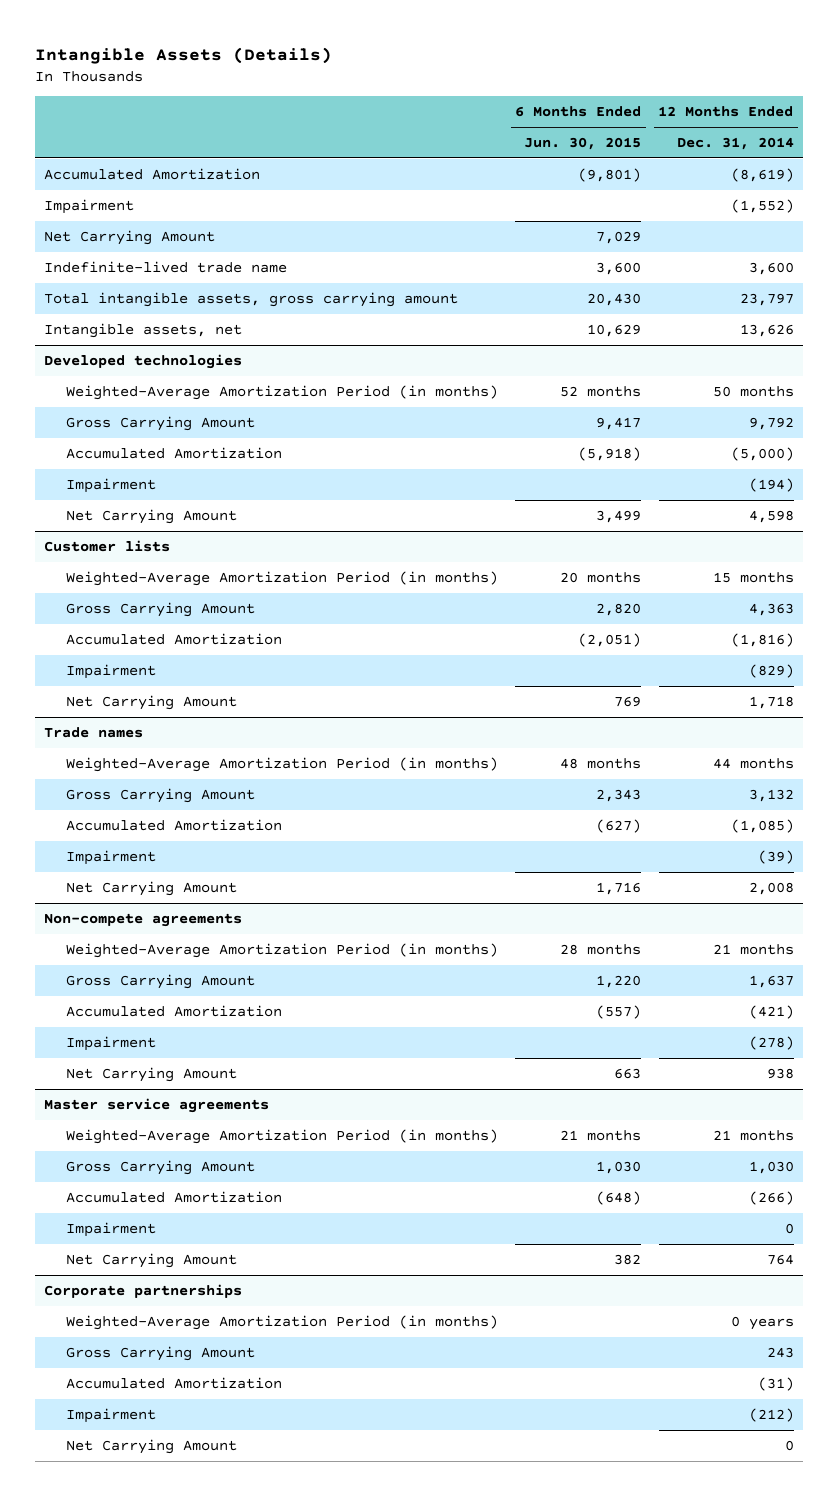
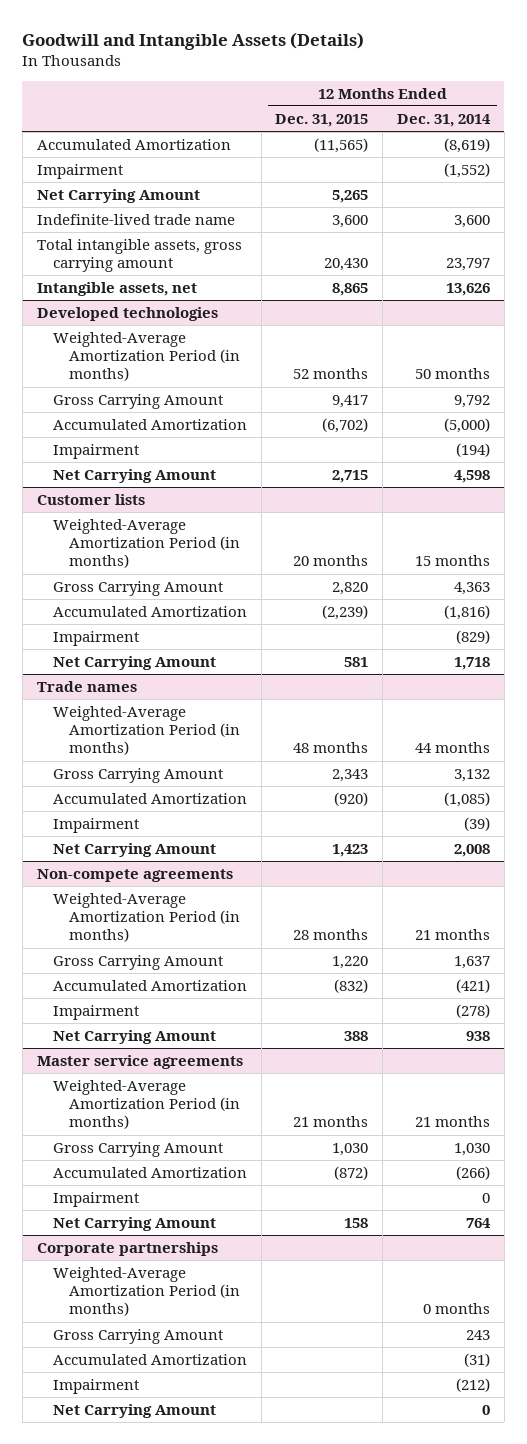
- Intangible Assets (Details)
+ Goodwill and Intangible Assets (Details)
- | 6 Months Ended Jun. 30, 2015 | 12 Months Ended Dec. 31, 2014
+ | 12 Months Ended Dec. 31, 2015 | 12 Months Ended Dec. 31, 2014
@ Corporate partnerships
- Weighted-Average Amortization Period (in months) | | 0 years
+ Weighted-Average Amortization Period (in months) | | 0 months

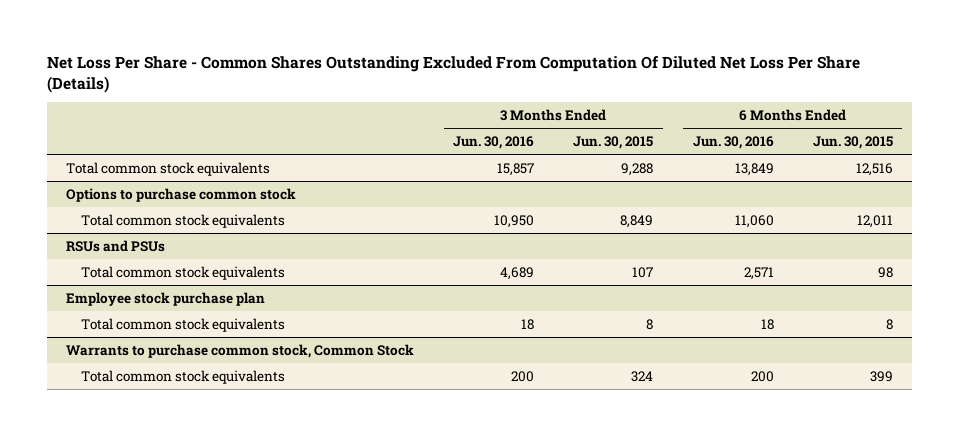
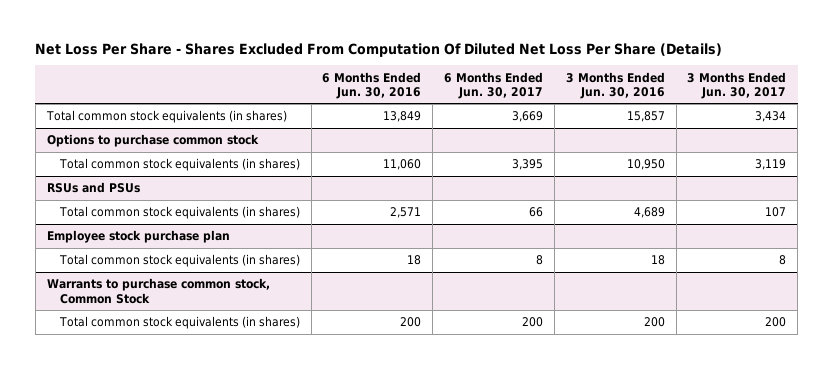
- Net Loss Per Share - Common Shares Outstanding Excluded From Computation Of Diluted Net Loss Per Share (Details)
+ Net Loss Per Share - Shares Excluded From Computation Of Diluted Net Loss Per Share (Details)
- | 3 Months Ended Jun. 30, 2016 | 3 Months Ended Jun. 30, 2015 | 6 Months Ended Jun. 30, 2016 | 6 Months Ended Jun. 30, 2015
+ | 6 Months Ended Jun. 30, 2016 | 6 Months Ended Jun. 30, 2017 | 3 Months Ended Jun. 30, 2016 | 3 Months Ended Jun. 30, 2017
- Total common stock equivalents | 15,857 | 9,288 | 13,849 | 12,516
+ Total common stock equivalents (in shares) | 13,849 | 3,669 | 15,857 | 3,434
@ Options to purchase common stock
- Total common stock equivalents | 10,950 | 8,849 | 11,060 | 12,011
+ Total common stock equivalents (in shares) | 11,060 | 3,395 | 10,950 | 3,119
@ RSUs and PSUs
- Total common stock equivalents | 4,689 | 107 | 2,571 | 98
+ Total common stock equivalents (in shares) | 2,571 | 66 | 4,689 | 107
@ Employee stock purchase plan
- Total common stock equivalents | 18 | 8 | 18 | 8
+ Total common stock equivalents (in shares) | 18 | 8 | 18 | 8
@ Warrants to purchase common stock, Common Stock
- Total common stock equivalents | 200 | 324 | 200 | 399
+ Total common stock equivalents (in shares) | 200 | 200 | 200 | 200

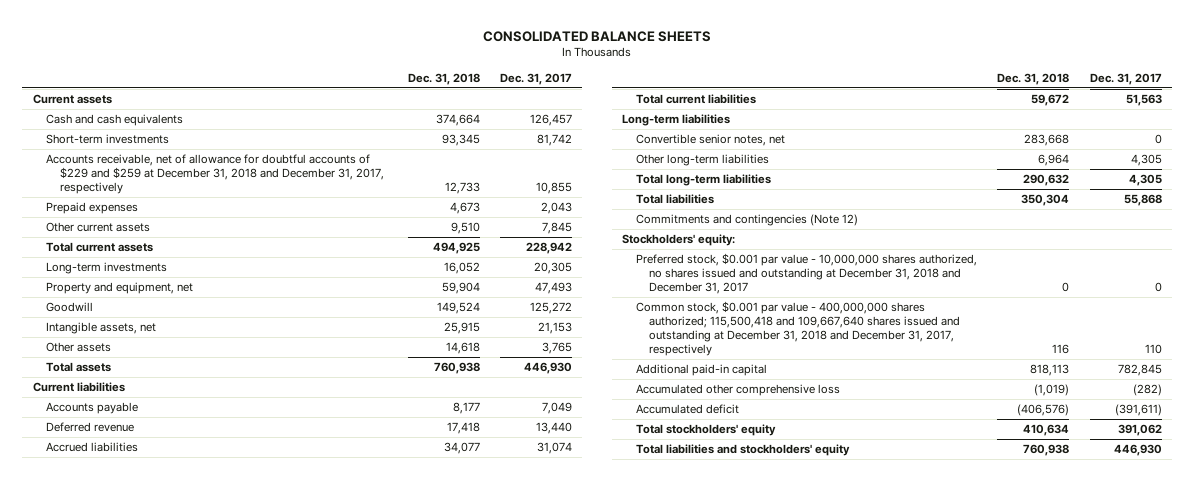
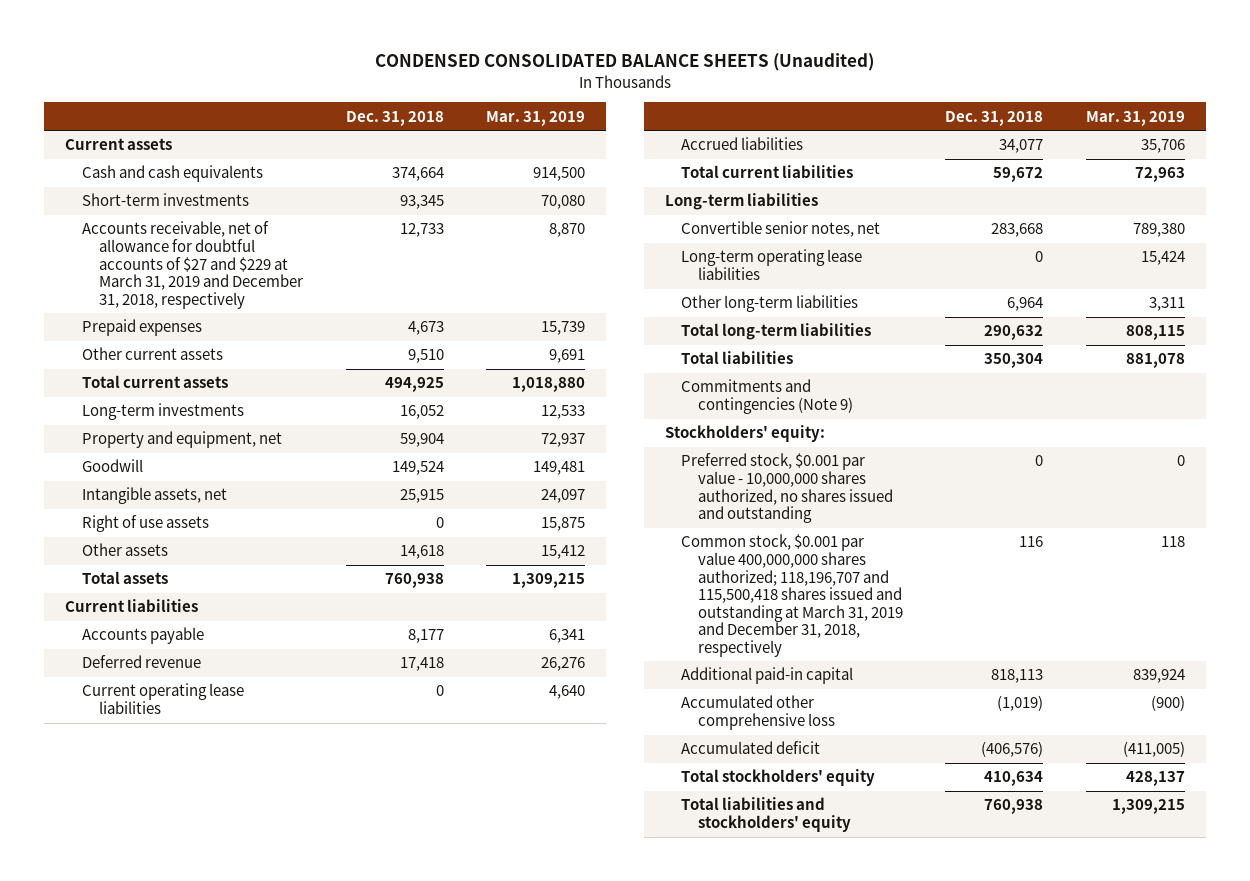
- CONSOLIDATED BALANCE SHEETS
+ CONDENSED CONSOLIDATED BALANCE SHEETS (Unaudited)
- | Dec. 31, 2018 | Dec. 31, 2017
+ | Dec. 31, 2018 | Mar. 31, 2019
- Accounts receivable, net of allowance for doubtful accounts of $229 and $259 at December 31, 2018 and December 31, 2017, respectively | 12,733 | 10,855
+ Accounts receivable, net of allowance for doubtful accounts of $27 and $229 at March 31, 2019 and December 31, 2018, respectively | 12,733 | 8,870
+ Right of use assets | 0 | 15,875
+ Current operating lease liabilities | 0 | 4,640
+ Long-term operating lease liabilities | 0 | 15,424
- Commitments and contingencies (Note 12)
+ Commitments and contingencies (Note 9)
- Preferred stock, $0.001 par value - 10,000,000 shares authorized, no shares issued and outstanding at December 31, 2018 and December 31, 2017 | 0 | 0
- Common stock, $0.001 par value - 400,000,000 shares authorized; 115,500,418 and 109,667,640 shares issued and outstanding at December 31, 2018 and December 31, 2017, respectively | 116 | 110
+ Preferred stock, $0.001 par value - 10,000,000 shares authorized, no shares issued and outstanding | 0 | 0
+ Common stock, $0.001 par value 400,000,000 shares authorized; 118,196,707 and 115,500,418 shares issued and outstanding at March 31, 2019 and December 31, 2018, respectively | 116 | 118

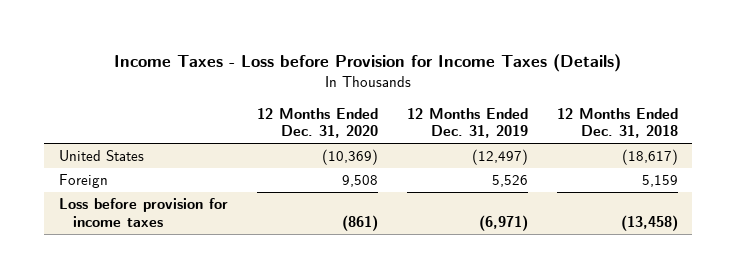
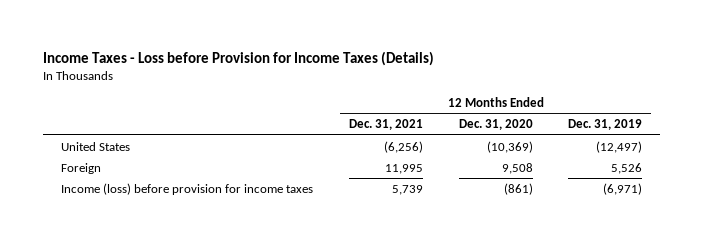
- | 12 Months Ended Dec. 31, 2020 | 12 Months Ended Dec. 31, 2019 | 12 Months Ended Dec. 31, 2018
+ | 12 Months Ended Dec. 31, 2021 | 12 Months Ended Dec. 31, 2020 | 12 Months Ended Dec. 31, 2019
- Loss before provision for income taxes | (861) | (6,971) | (13,458)
+ Income (loss) before provision for income taxes | 5,739 | (861) | (6,971)

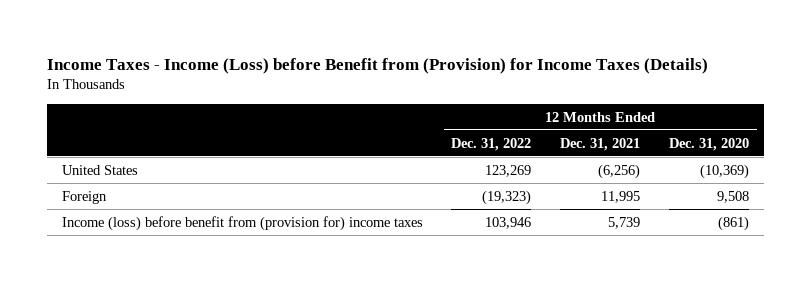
- Income Taxes - Loss before Provision for Income Taxes (Details)
+ Income Taxes - Income (Loss) before Benefit from (Provision) for Income Taxes (Details)
- | 12 Months Ended Dec. 31, 2021 | 12 Months Ended Dec. 31, 2020 | 12 Months Ended Dec. 31, 2019
+ | 12 Months Ended Dec. 31, 2022 | 12 Months Ended Dec. 31, 2021 | 12 Months Ended Dec. 31, 2020
- Income (loss) before provision for income taxes | 5,739 | (861) | (6,971)
+ Income (loss) before benefit from (provision for) income taxes | 103,946 | 5,739 | (861)

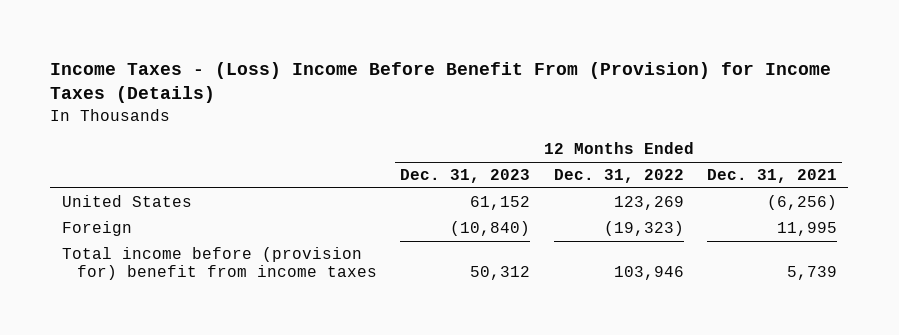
- Income Taxes - Income (Loss) before Benefit from (Provision) for Income Taxes (Details)
+ Income Taxes - (Loss) Income Before Benefit From (Provision) for Income Taxes (Details)
- | 12 Months Ended Dec. 31, 2022 | 12 Months Ended Dec. 31, 2021 | 12 Months Ended Dec. 31, 2020
+ | 12 Months Ended Dec. 31, 2023 | 12 Months Ended Dec. 31, 2022 | 12 Months Ended Dec. 31, 2021
- Income (loss) before benefit from (provision for) income taxes | 103,946 | 5,739 | (861)
+ Total income before (provision for) benefit from income taxes | 50,312 | 103,946 | 5,739

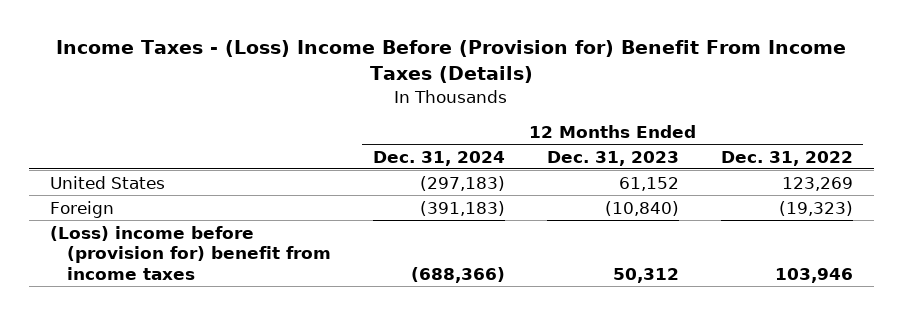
- Income Taxes - (Loss) Income Before Benefit From (Provision) for Income Taxes (Details)
+ Income Taxes - (Loss) Income Before (Provision for) Benefit From Income Taxes (Details)
- | 12 Months Ended Dec. 31, 2023 | 12 Months Ended Dec. 31, 2022 | 12 Months Ended Dec. 31, 2021
+ | 12 Months Ended Dec. 31, 2024 | 12 Months Ended Dec. 31, 2023 | 12 Months Ended Dec. 31, 2022
- Total income before (provision for) benefit from income taxes | 50,312 | 103,946 | 5,739
+ (Loss) income before (provision for) benefit from income taxes | (688,366) | 50,312 | 103,946

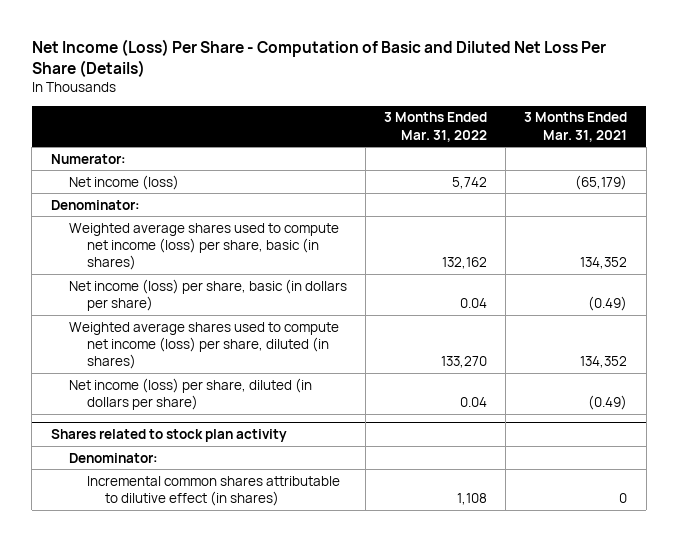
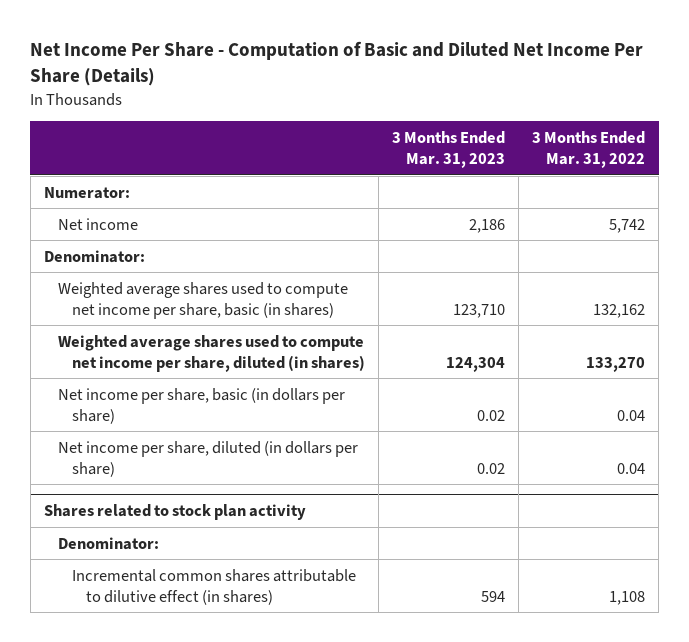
- Net Income (Loss) Per Share - Computation of Basic and Diluted Net Loss Per Share (Details)
+ Net Income Per Share - Computation of Basic and Diluted Net Income Per Share (Details)
- | 3 Months Ended Mar. 31, 2022 | 3 Months Ended Mar. 31, 2021
+ | 3 Months Ended Mar. 31, 2023 | 3 Months Ended Mar. 31, 2022
- Net income (loss) | 5,742 | (65,179)
+ Net income | 2,186 | 5,742
- Weighted average shares used to compute net income (loss) per share, basic (in shares) | 132,162 | 134,352
- Net income (loss) per share, basic (in dollars per share) | 0.04 | (0.49)
- Weighted average shares used to compute net income (loss) per share, diluted (in shares) | 133,270 | 134,352
- Net income (loss) per share, diluted (in dollars per share) | 0.04 | (0.49)
+ Weighted average shares used to compute net income per share, basic (in shares) | 123,710 | 132,162
+ Weighted average shares used to compute net income per share, diluted (in shares) | 124,304 | 133,270
+ Net income per share, basic (in dollars per share) | 0.02 | 0.04
+ Net income per share, diluted (in dollars per share) | 0.02 | 0.04

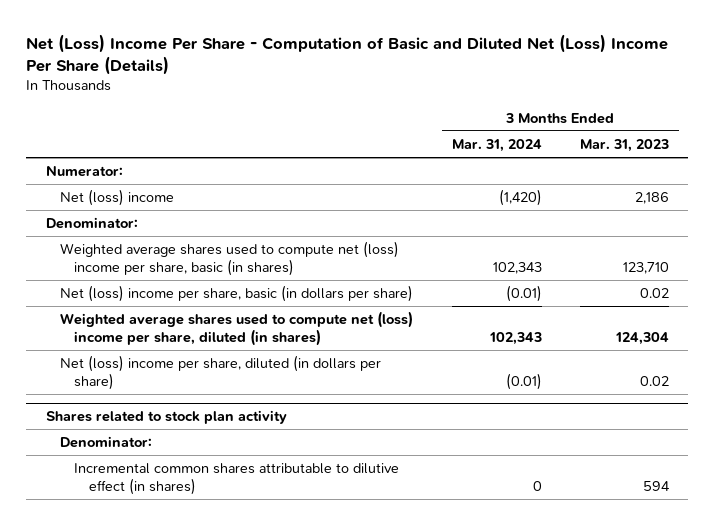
- Net Income Per Share - Computation of Basic and Diluted Net Income Per Share (Details)
+ Net (Loss) Income Per Share - Computation of Basic and Diluted Net (Loss) Income Per Share (Details)
- | 3 Months Ended Mar. 31, 2023 | 3 Months Ended Mar. 31, 2022
+ | 3 Months Ended Mar. 31, 2024 | 3 Months Ended Mar. 31, 2023
- Net income | 2,186 | 5,742
+ Net (loss) income | (1,420) | 2,186
- Weighted average shares used to compute net income per share, basic (in shares) | 123,710 | 132,162
- Weighted average shares used to compute net income per share, diluted (in shares) | 124,304 | 133,270
- Net income per share, basic (in dollars per share) | 0.02 | 0.04
- Net income per share, diluted (in dollars per share) | 0.02 | 0.04
+ Weighted average shares used to compute net (loss) income per share, basic (in shares) | 102,343 | 123,710
+ Net (loss) income per share, basic (in dollars per share) | (0.01) | 0.02
+ Weighted average shares used to compute net (loss) income per share, diluted (in shares) | 102,343 | 124,304
+ Net (loss) income per share, diluted (in dollars per share) | (0.01) | 0.02

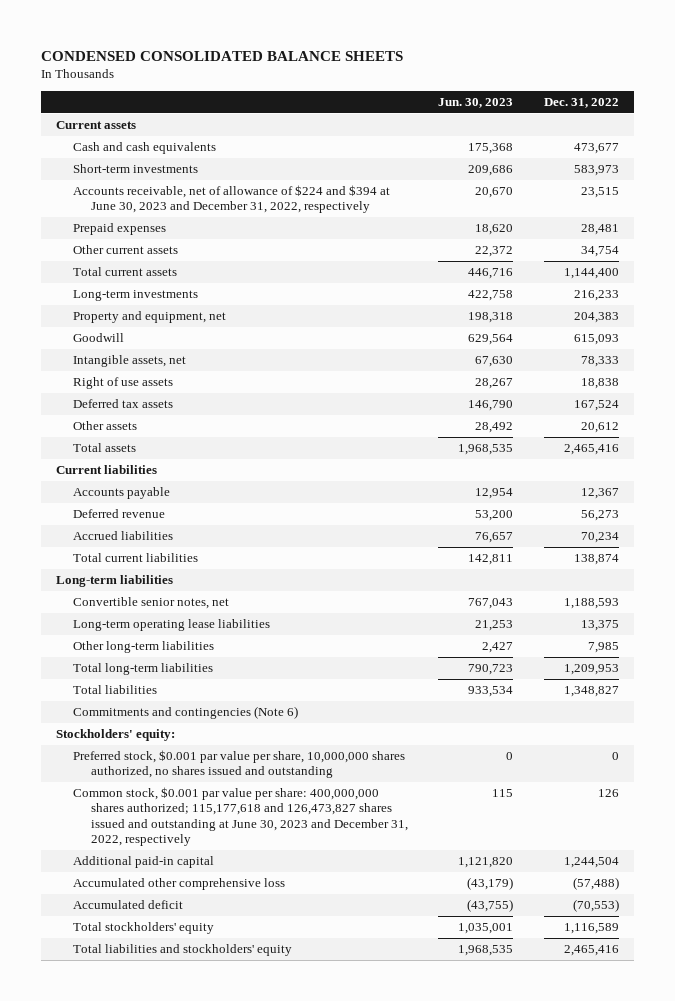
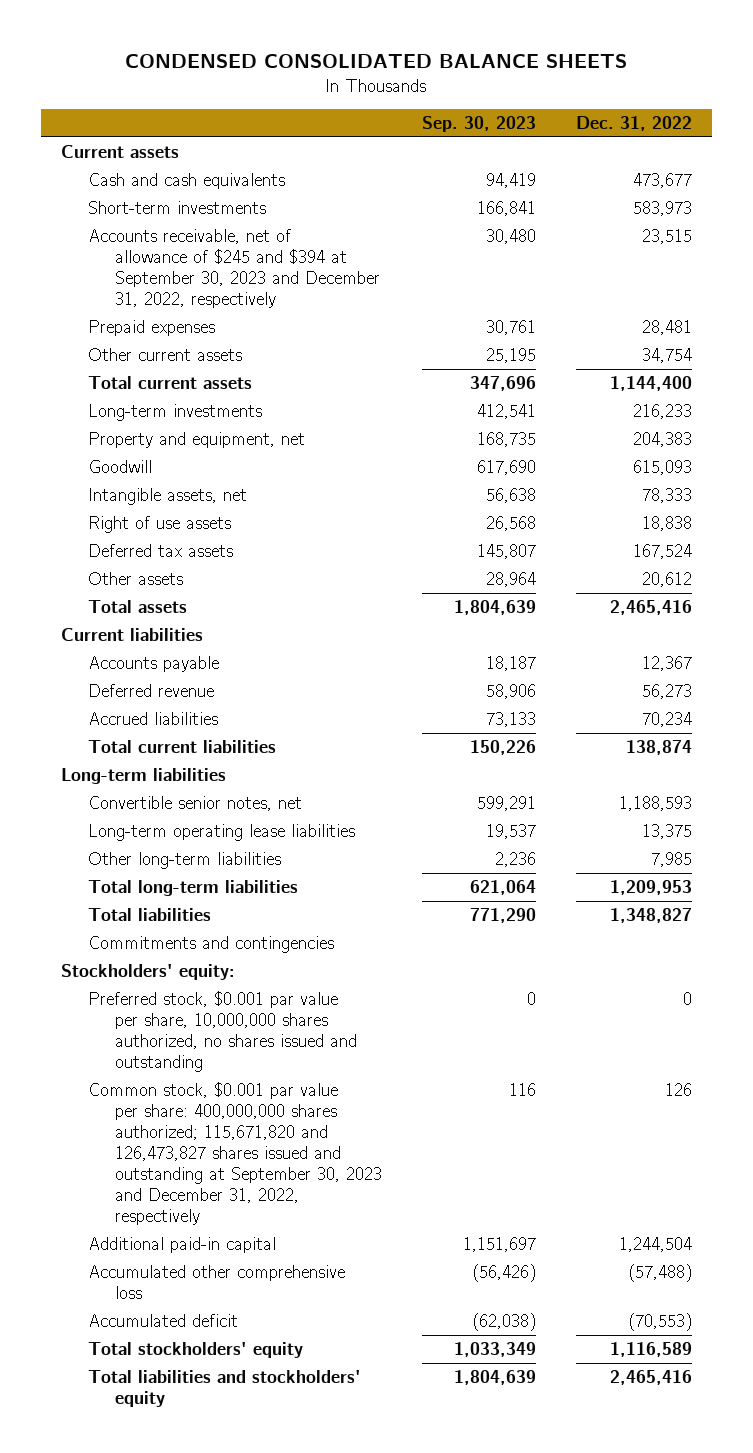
- | Jun. 30, 2023 | Dec. 31, 2022
+ | Sep. 30, 2023 | Dec. 31, 2022
- Accounts receivable, net of allowance of $224 and $394 at June 30, 2023 and December 31, 2022, respectively | 20,670 | 23,515
+ Accounts receivable, net of allowance of $245 and $394 at September 30, 2023 and December 31, 2022, respectively | 30,480 | 23,515
- Commitments and contingencies (Note 6)
+ Commitments and contingencies
- Common stock, $0.001 par value per share: 400,000,000 shares authorized; 115,177,618 and 126,473,827 shares issued and outstanding at June 30, 2023 and December 31, 2022, respectively | 115 | 126
+ Common stock, $0.001 par value per share: 400,000,000 shares authorized; 115,671,820 and 126,473,827 shares issued and outstanding at September 30, 2023 and December 31, 2022, respectively | 116 | 126

